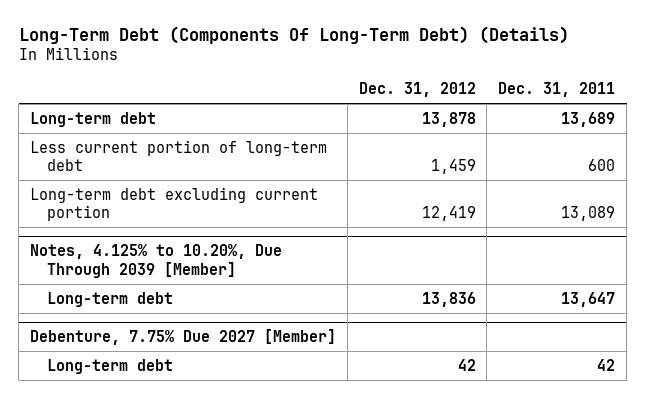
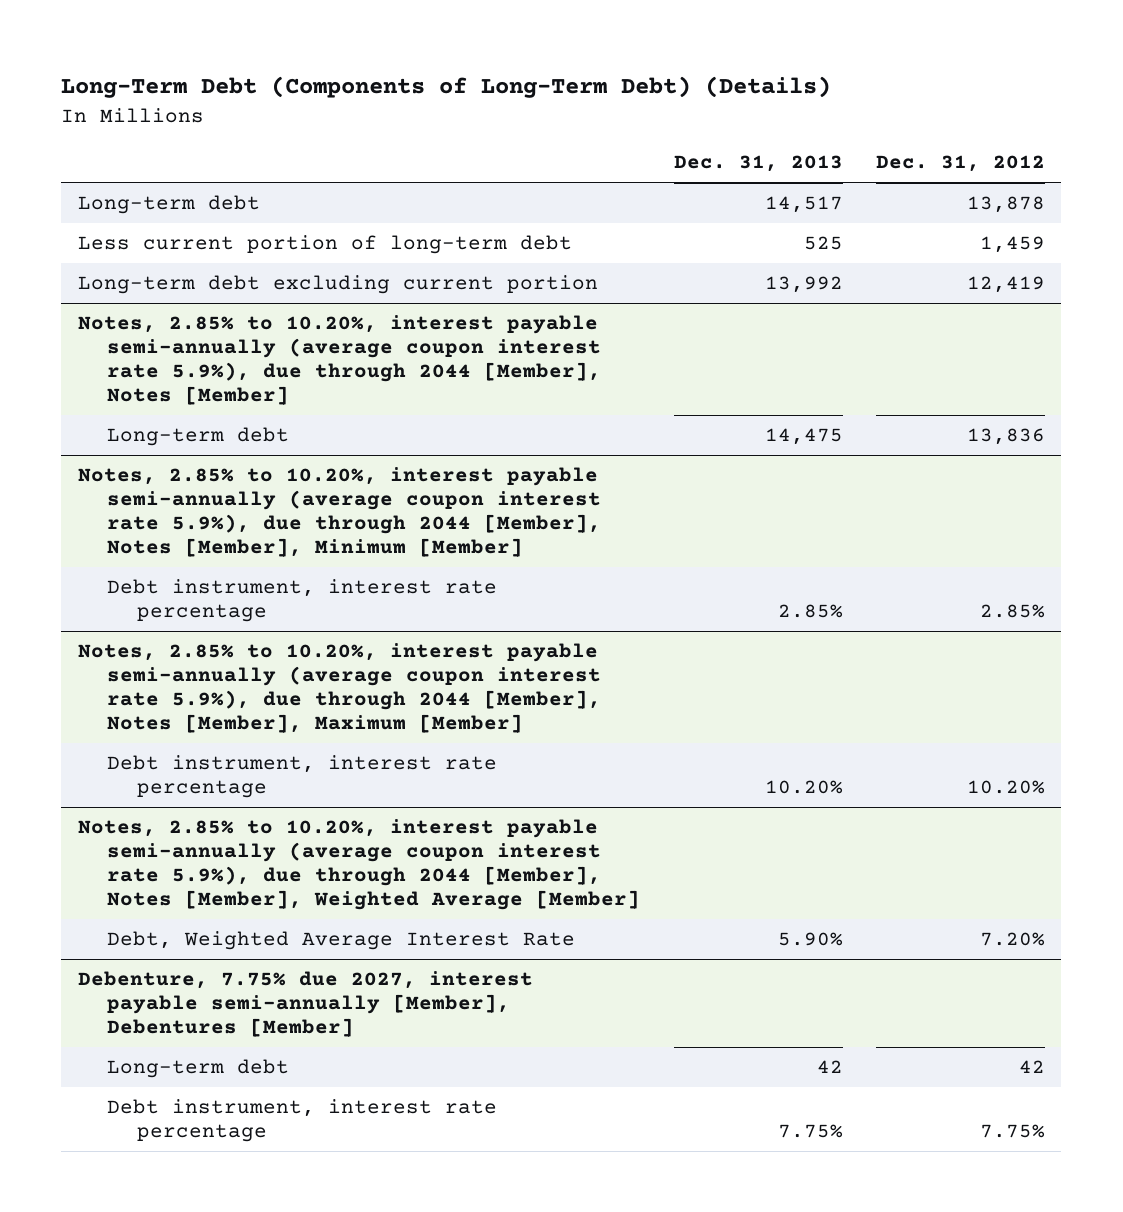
- Long-Term Debt (Components Of Long-Term Debt) (Details)
+ Long-Term Debt (Components of Long-Term Debt) (Details)
- | Dec. 31, 2012 | Dec. 31, 2011
+ | Dec. 31, 2013 | Dec. 31, 2012
- Notes, 4.125% to 10.20%, Due Through 2039 [Member]
+ Notes, 2.85% to 10.20%, interest payable semi-annually (average coupon interest rate 5.9%), due through 2044 [Member], Notes [Member]
- Debenture, 7.75% Due 2027 [Member]
+ Notes, 2.85% to 10.20%, interest payable semi-annually (average coupon interest rate 5.9%), due through 2044 [Member], Notes [Member], Minimum [Member]
+ Debt instrument, interest rate percentage | 2.85% | 2.85%
+ Notes, 2.85% to 10.20%, interest payable semi-annually (average coupon interest rate 5.9%), due through 2044 [Member], Notes [Member], Maximum [Member]
+ Debt instrument, interest rate percentage | 10.20% | 10.20%
+ Notes, 2.85% to 10.20%, interest payable semi-annually (average coupon interest rate 5.9%), due through 2044 [Member], Notes [Member], Weighted Average [Member]
+ Debt, Weighted Average Interest Rate | 5.90% | 7.20%
+ Debenture, 7.75% due 2027, interest payable semi-annually [Member], Debentures [Member]
+ Debt instrument, interest rate percentage | 7.75% | 7.75%

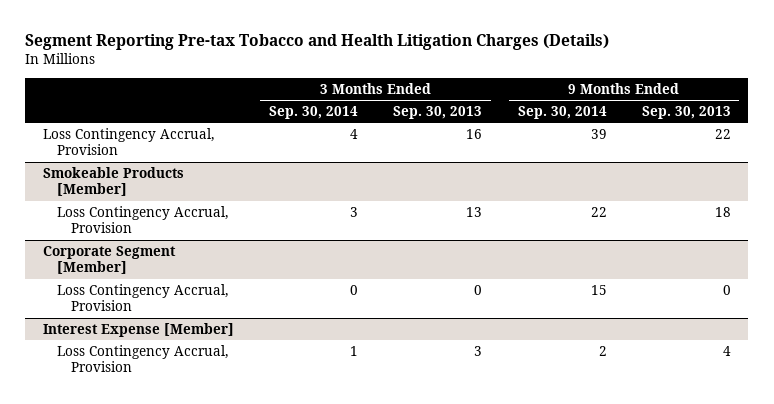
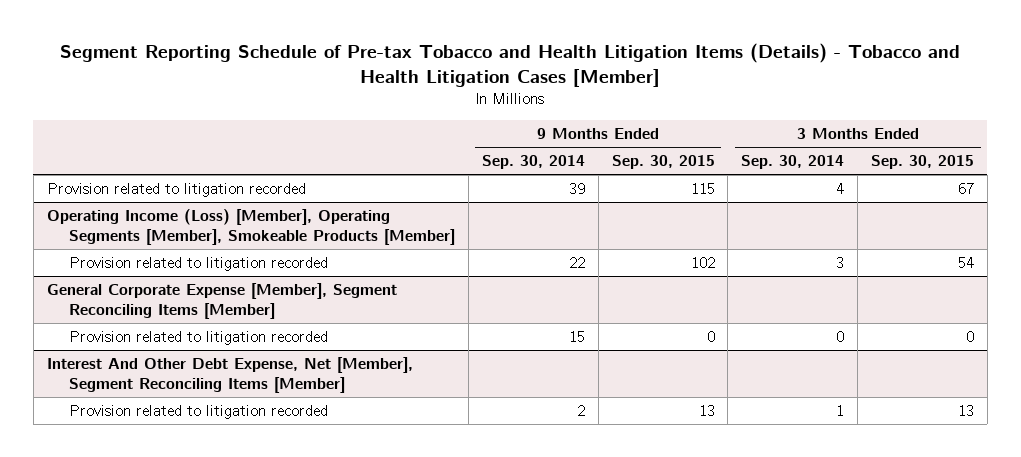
- Segment Reporting Pre-tax Tobacco and Health Litigation Charges (Details)
+ Segment Reporting Schedule of Pre-tax Tobacco and Health Litigation Items (Details) - Tobacco and Health Litigation Cases [Member]
- | 3 Months Ended Sep. 30, 2014 | 3 Months Ended Sep. 30, 2013 | 9 Months Ended Sep. 30, 2014 | 9 Months Ended Sep. 30, 2013
+ | 9 Months Ended Sep. 30, 2014 | 9 Months Ended Sep. 30, 2015 | 3 Months Ended Sep. 30, 2014 | 3 Months Ended Sep. 30, 2015
- Loss Contingency Accrual, Provision | 4 | 16 | 39 | 22
- Smokeable Products [Member]
- Loss Contingency Accrual, Provision | 3 | 13 | 22 | 18
- Corporate Segment [Member]
- Loss Contingency Accrual, Provision | 0 | 0 | 15 | 0
- Interest Expense [Member]
- Loss Contingency Accrual, Provision | 1 | 3 | 2 | 4
+ Provision related to litigation recorded | 39 | 115 | 4 | 67
+ Operating Income (Loss) [Member], Operating Segments [Member], Smokeable Products [Member]
+ Provision related to litigation recorded | 22 | 102 | 3 | 54
+ General Corporate Expense [Member], Segment Reconciling Items [Member]
+ Provision related to litigation recorded | 15 | 0 | 0 | 0
+ Interest And Other Debt Expense, Net [Member], Segment Reconciling Items [Member]
+ Provision related to litigation recorded | 2 | 13 | 1 | 13

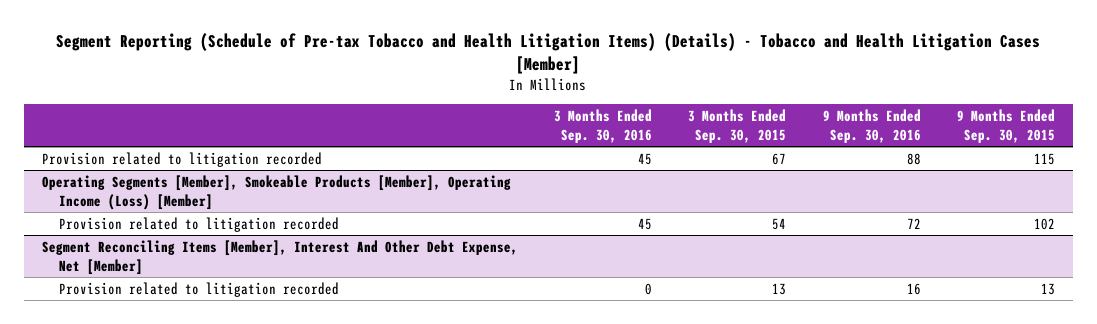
- Segment Reporting Schedule of Pre-tax Tobacco and Health Litigation Items (Details) - Tobacco and Health Litigation Cases [Member]
+ Segment Reporting (Schedule of Pre-tax Tobacco and Health Litigation Items) (Details) - Tobacco and Health Litigation Cases [Member]
- | 9 Months Ended Sep. 30, 2014 | 9 Months Ended Sep. 30, 2015 | 3 Months Ended Sep. 30, 2014 | 3 Months Ended Sep. 30, 2015
+ | 3 Months Ended Sep. 30, 2016 | 3 Months Ended Sep. 30, 2015 | 9 Months Ended Sep. 30, 2016 | 9 Months Ended Sep. 30, 2015
- Operating Income (Loss) [Member], Operating Segments [Member], Smokeable Products [Member]
+ Operating Segments [Member], Smokeable Products [Member], Operating Income (Loss) [Member]
- General Corporate Expense [Member], Segment Reconciling Items [Member]
- Provision related to litigation recorded | 15 | 0 | 0 | 0
- Interest And Other Debt Expense, Net [Member], Segment Reconciling Items [Member]
+ Segment Reconciling Items [Member], Interest And Other Debt Expense, Net [Member]

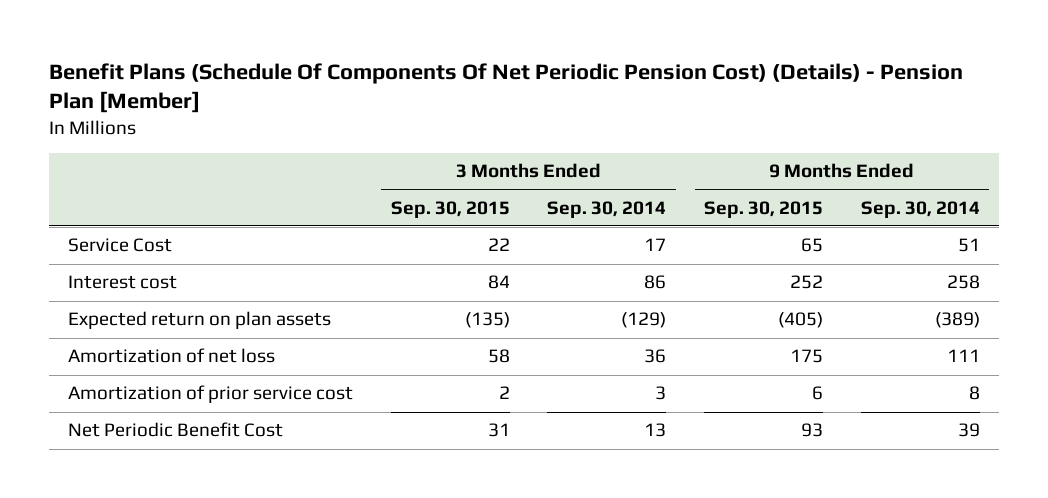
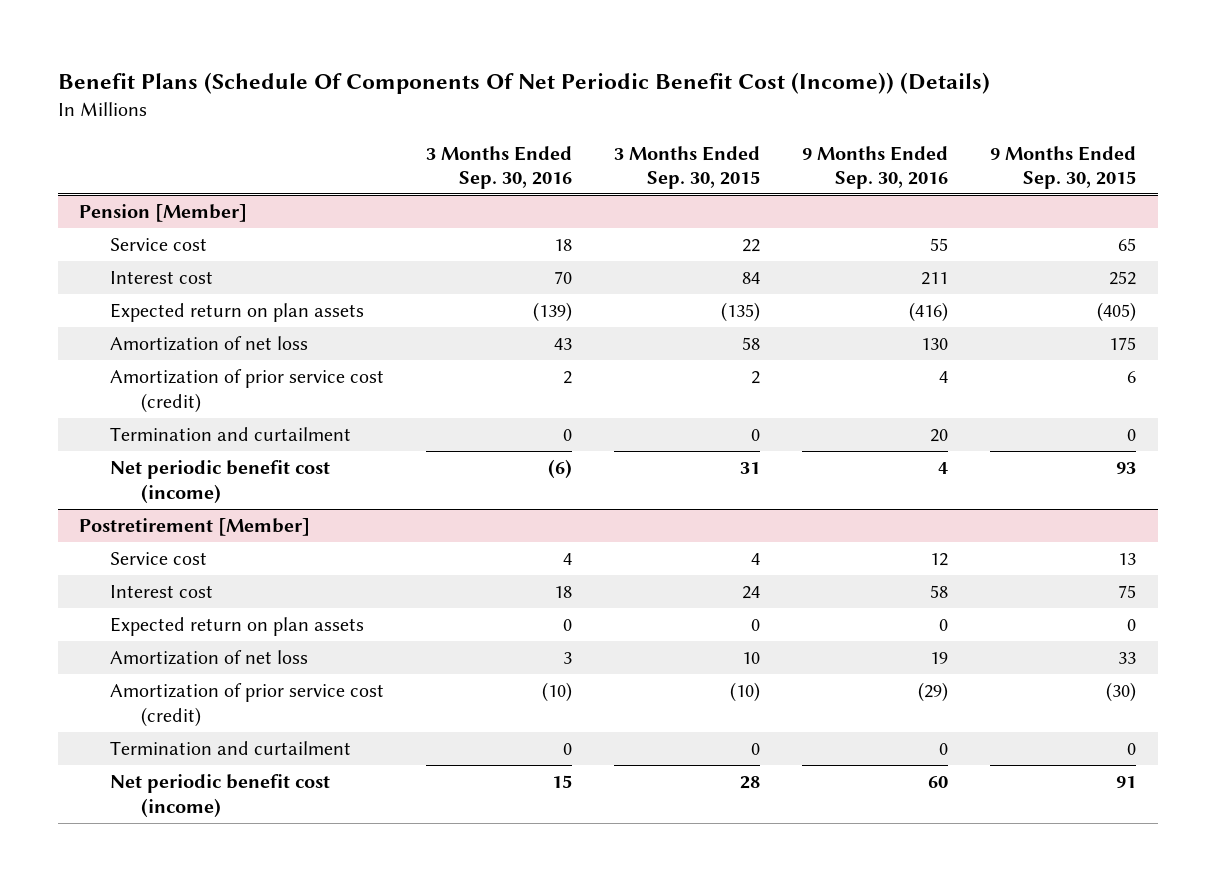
- Benefit Plans (Schedule Of Components Of Net Periodic Pension Cost) (Details) - Pension Plan [Member]
+ Benefit Plans (Schedule Of Components Of Net Periodic Benefit Cost (Income)) (Details)
- | 3 Months Ended Sep. 30, 2015 | 3 Months Ended Sep. 30, 2014 | 9 Months Ended Sep. 30, 2015 | 9 Months Ended Sep. 30, 2014
+ | 3 Months Ended Sep. 30, 2016 | 3 Months Ended Sep. 30, 2015 | 9 Months Ended Sep. 30, 2016 | 9 Months Ended Sep. 30, 2015
- Service Cost | 22 | 17 | 65 | 51
+ Pension [Member]
+ Service cost | 18 | 22 | 55 | 65
- Amortization of prior service cost | 2 | 3 | 6 | 8
- Net Periodic Benefit Cost | 31 | 13 | 93 | 39
+ Amortization of prior service cost (credit) | 2 | 2 | 4 | 6
+ Termination and curtailment | 0 | 0 | 20 | 0
+ Net periodic benefit cost (income) | (6) | 31 | 4 | 93
+ Postretirement [Member]
+ Service cost | 4 | 4 | 12 | 13
+ Interest cost | 18 | 24 | 58 | 75
+ Expected return on plan assets | 0 | 0 | 0 | 0
+ Amortization of net loss | 3 | 10 | 19 | 33
+ Amortization of prior service cost (credit) | (10) | (10) | (29) | (30)
+ Termination and curtailment | 0 | 0 | 0 | 0
+ Net periodic benefit cost (income) | 15 | 28 | 60 | 91

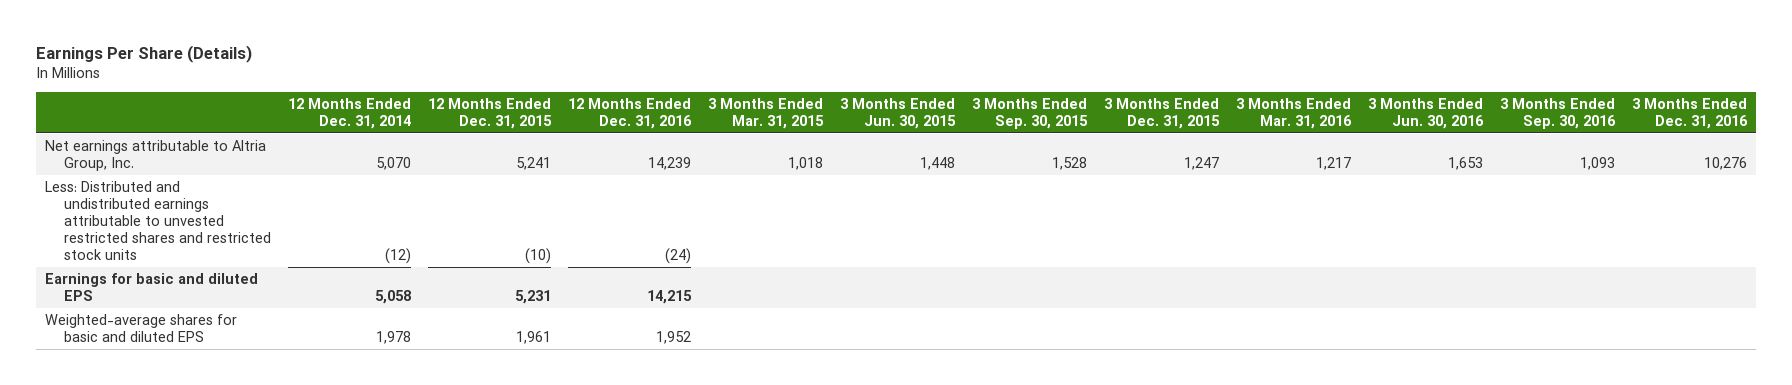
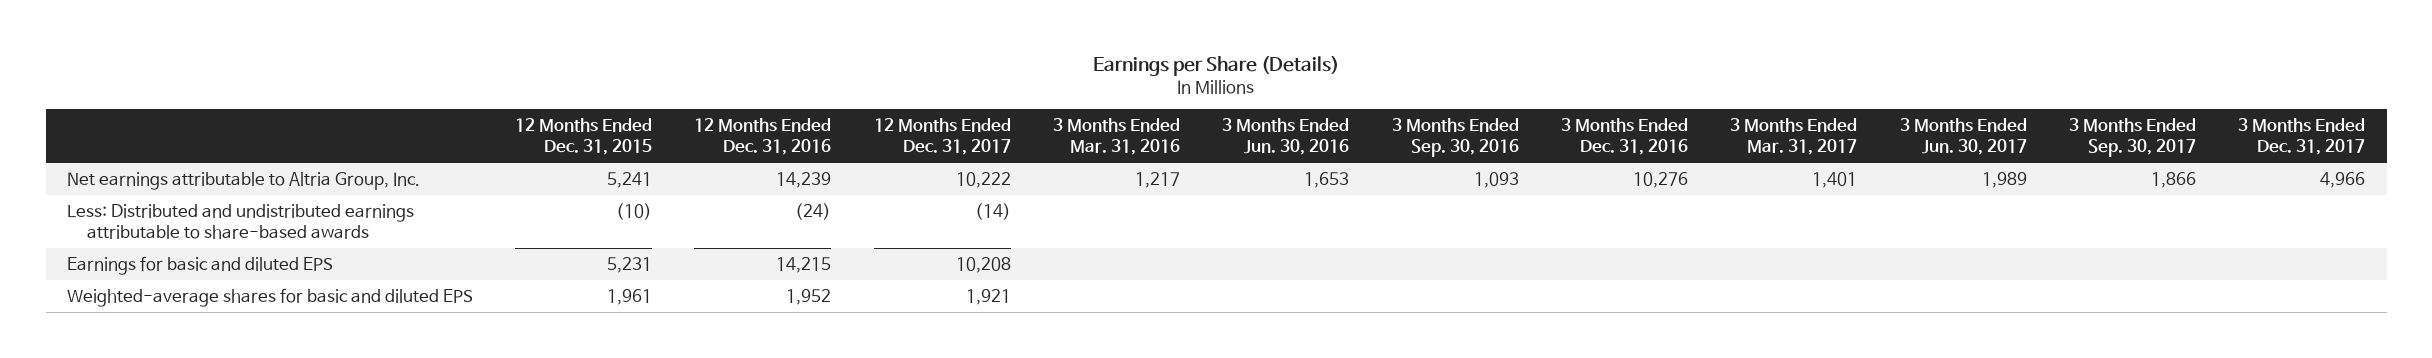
- Earnings Per Share (Details)
+ Earnings per Share (Details)
- | 12 Months Ended Dec. 31, 2014 | 12 Months Ended Dec. 31, 2015 | 12 Months Ended Dec. 31, 2016 | 3 Months Ended Mar. 31, 2015 | 3 Months Ended Jun. 30, 2015 | 3 Months Ended Sep. 30, 2015 | 3 Months Ended Dec. 31, 2015 | 3 Months Ended Mar. 31, 2016 | 3 Months Ended Jun. 30, 2016 | 3 Months Ended Sep. 30, 2016 | 3 Months Ended Dec. 31, 2016
+ | 12 Months Ended Dec. 31, 2015 | 12 Months Ended Dec. 31, 2016 | 12 Months Ended Dec. 31, 2017 | 3 Months Ended Mar. 31, 2016 | 3 Months Ended Jun. 30, 2016 | 3 Months Ended Sep. 30, 2016 | 3 Months Ended Dec. 31, 2016 | 3 Months Ended Mar. 31, 2017 | 3 Months Ended Jun. 30, 2017 | 3 Months Ended Sep. 30, 2017 | 3 Months Ended Dec. 31, 2017
- Less: Distributed and undistributed earnings attributable to unvested restricted shares and restricted stock units | (12) | (10) | (24) | | | | | | | |
+ Less: Distributed and undistributed earnings attributable to share-based awards | (10) | (24) | (14) | | | | | | | |

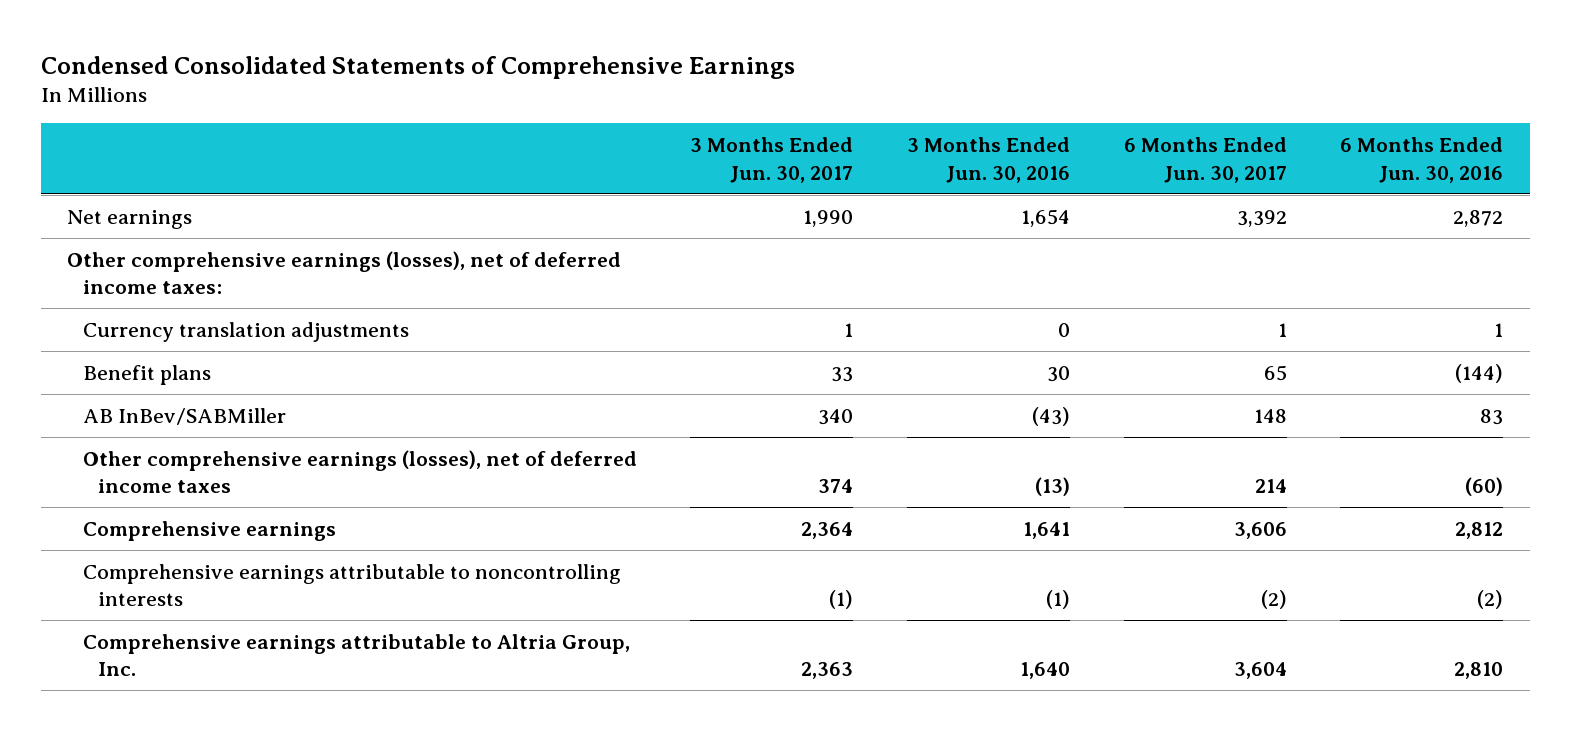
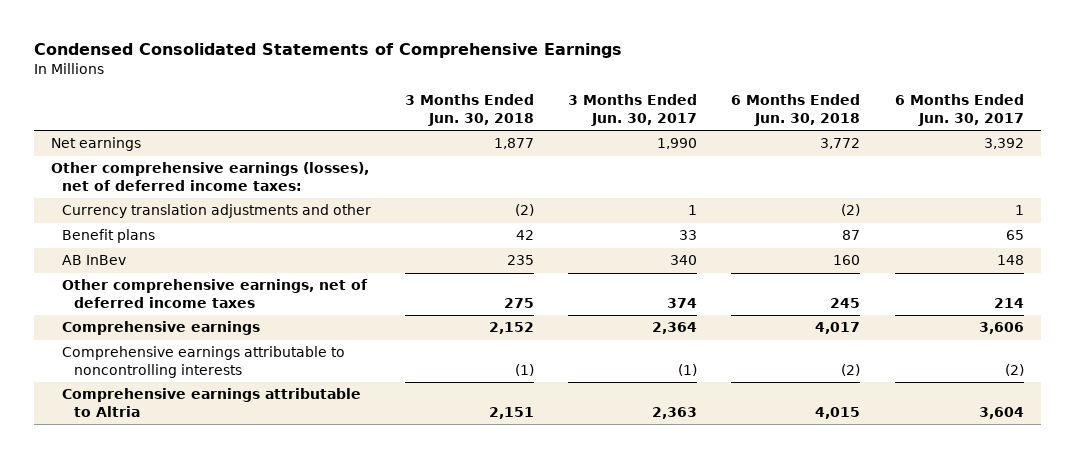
- | 3 Months Ended Jun. 30, 2017 | 3 Months Ended Jun. 30, 2016 | 6 Months Ended Jun. 30, 2017 | 6 Months Ended Jun. 30, 2016
+ | 3 Months Ended Jun. 30, 2018 | 3 Months Ended Jun. 30, 2017 | 6 Months Ended Jun. 30, 2018 | 6 Months Ended Jun. 30, 2017
- Currency translation adjustments | 1 | 0 | 1 | 1
+ Currency translation adjustments and other | (2) | 1 | (2) | 1
- AB InBev/SABMiller | 340 | (43) | 148 | 83
- Other comprehensive earnings (losses), net of deferred income taxes | 374 | (13) | 214 | (60)
+ AB InBev | 235 | 340 | 160 | 148
+ Other comprehensive earnings, net of deferred income taxes | 275 | 374 | 245 | 214
- Comprehensive earnings attributable to Altria Group, Inc. | 2,363 | 1,640 | 3,604 | 2,810
+ Comprehensive earnings attributable to Altria | 2,151 | 2,363 | 4,015 | 3,604

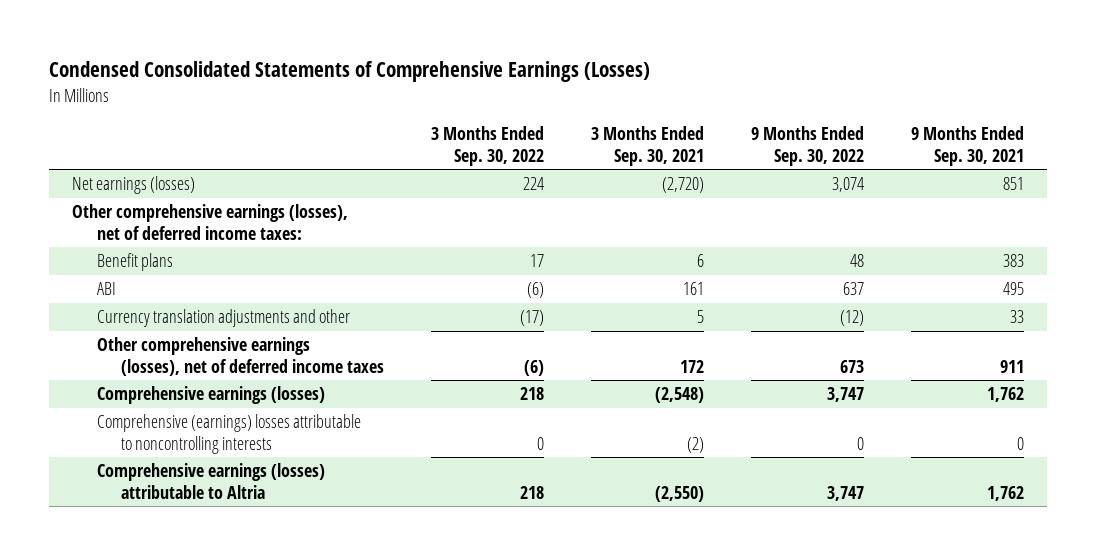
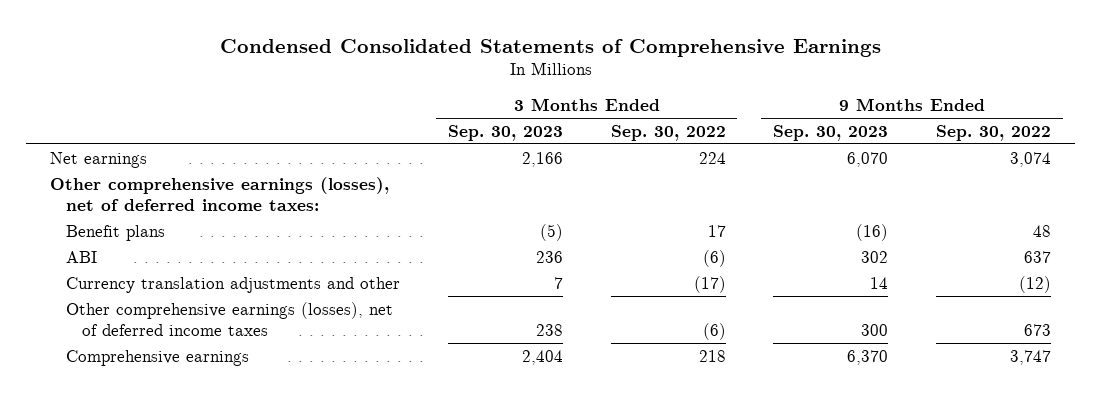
- Condensed Consolidated Statements of Comprehensive Earnings (Losses)
+ Condensed Consolidated Statements of Comprehensive Earnings
- | 3 Months Ended Sep. 30, 2022 | 3 Months Ended Sep. 30, 2021 | 9 Months Ended Sep. 30, 2022 | 9 Months Ended Sep. 30, 2021
+ | 3 Months Ended Sep. 30, 2023 | 3 Months Ended Sep. 30, 2022 | 9 Months Ended Sep. 30, 2023 | 9 Months Ended Sep. 30, 2022
- Net earnings (losses) | 224 | (2,720) | 3,074 | 851
+ Net earnings | 2,166 | 224 | 6,070 | 3,074
- Comprehensive earnings (losses) | 218 | (2,548) | 3,747 | 1,762
- Comprehensive (earnings) losses attributable to noncontrolling interests | 0 | (2) | 0 | 0
- Comprehensive earnings (losses) attributable to Altria | 218 | (2,550) | 3,747 | 1,762
+ Comprehensive earnings | 2,404 | 218 | 6,370 | 3,747

